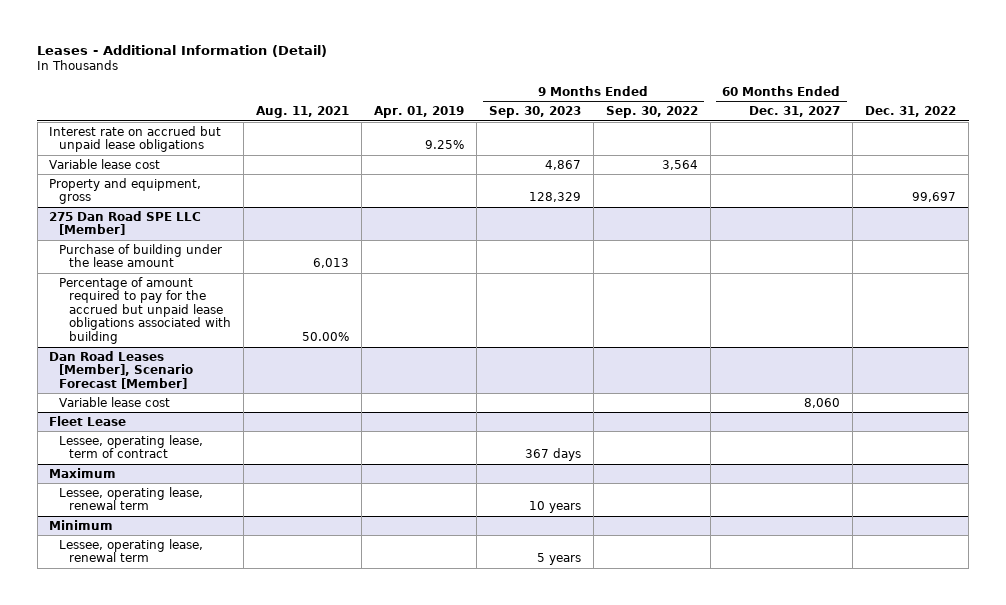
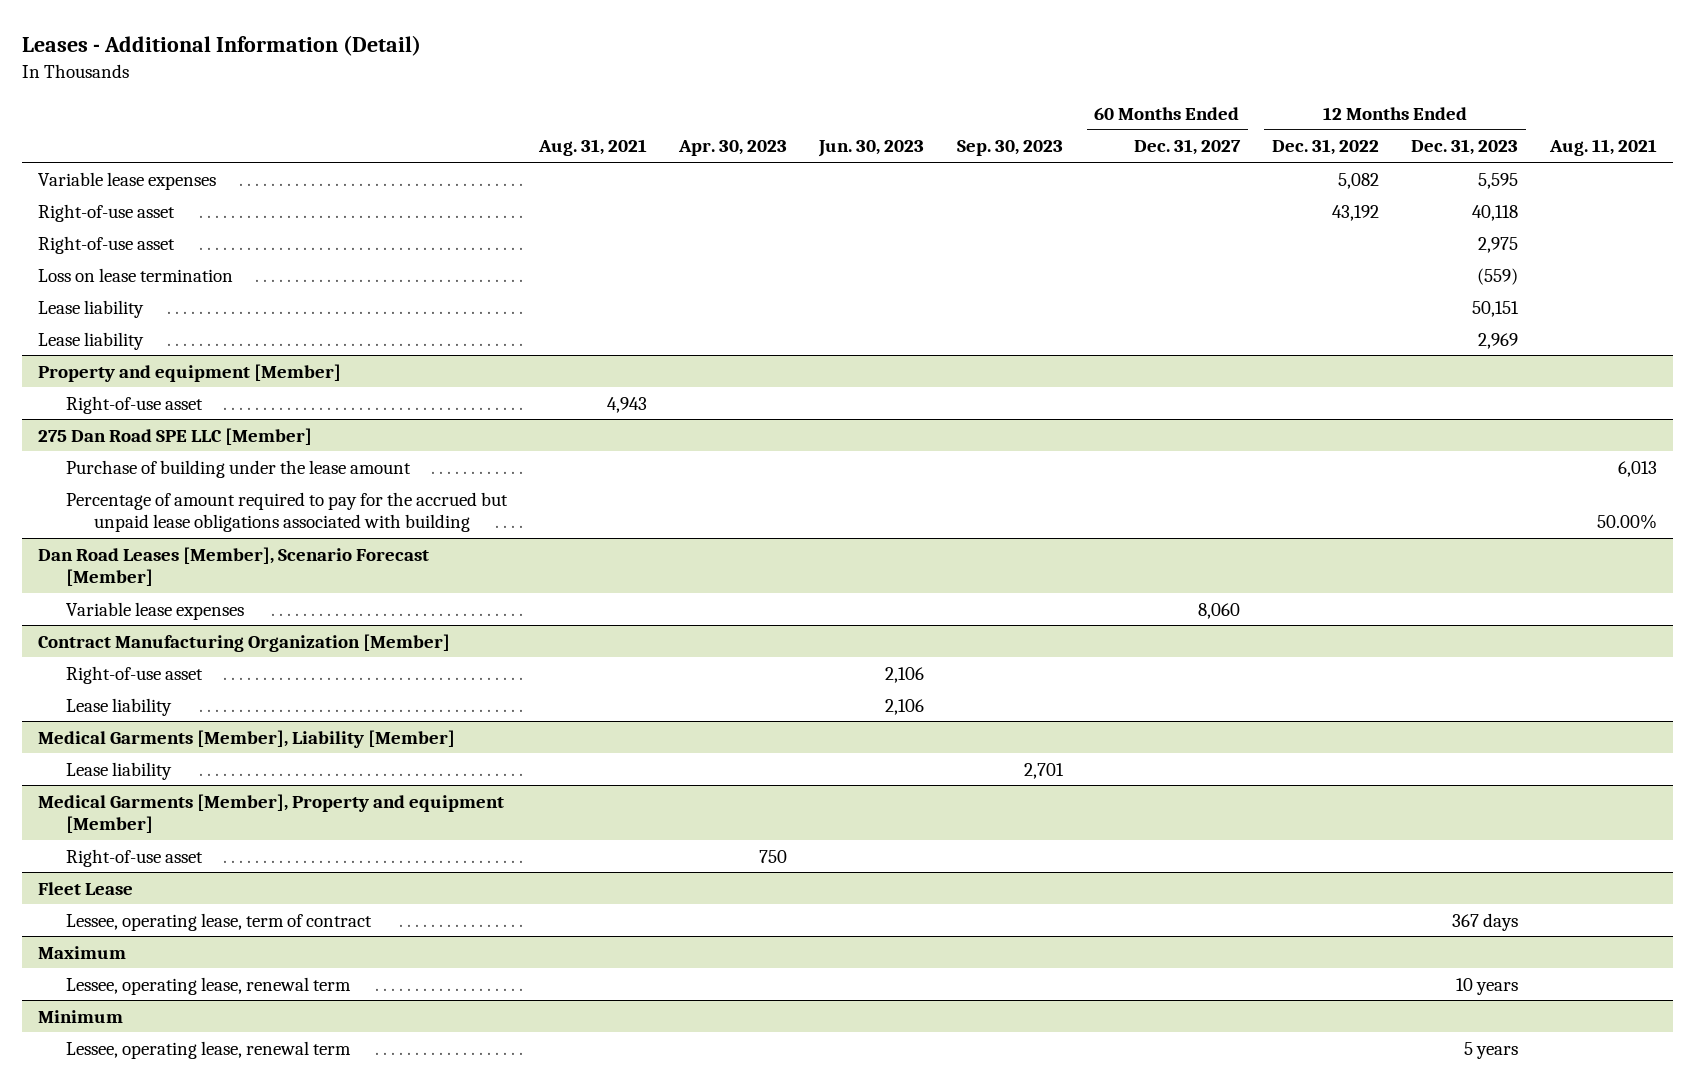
- | Aug. 11, 2021 | Apr. 01, 2019 | 9 Months Ended Sep. 30, 2023 | 9 Months Ended Sep. 30, 2022 | 60 Months Ended Dec. 31, 2027 | Dec. 31, 2022
+ | Aug. 31, 2021 | Apr. 30, 2023 | Jun. 30, 2023 | Sep. 30, 2023 | 60 Months Ended Dec. 31, 2027 | 12 Months Ended Dec. 31, 2022 | 12 Months Ended Dec. 31, 2023 | Aug. 11, 2021
- Interest rate on accrued but unpaid lease obligations | | 9.25% | | | |
- Variable lease cost | | | 4,867 | 3,564 | |
- Property and equipment, gross | | | 128,329 | | | 99,697
+ Variable lease expenses | | | | | | 5,082 | 5,595 |
+ Right-of-use asset | | | | | | 43,192 | 40,118 |
+ Right-of-use asset | | | | | | | 2,975 |
+ Loss on lease termination | | | | | | | (559) |
+ Lease liability | | | | | | | 50,151 |
+ Lease liability | | | | | | | 2,969 |
+ Property and equipment [Member]
+ Right-of-use asset | 4,943 | | | | | | |
@ Dan Road Leases [Member], Scenario Forecast [Member]
- Variable lease cost | | | | | 8,060 |
+ Variable lease expenses | | | | | 8,060 | | |
+ Contract Manufacturing Organization [Member]
+ Right-of-use asset | | | 2,106 | | | | |
+ Lease liability | | | 2,106 | | | | |
+ Medical Garments [Member], Liability [Member]
+ Lease liability | | | | 2,701 | | | |
+ Medical Garments [Member], Property and equipment [Member]
+ Right-of-use asset | | 750 | | | | | |

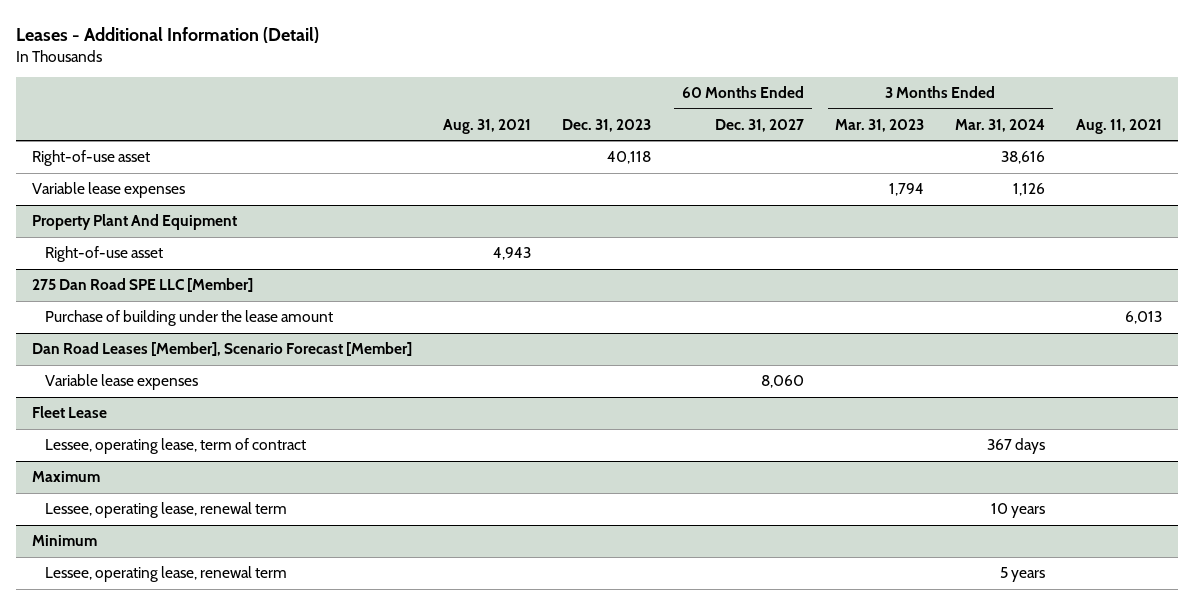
- | Aug. 31, 2021 | Apr. 30, 2023 | Jun. 30, 2023 | Sep. 30, 2023 | 60 Months Ended Dec. 31, 2027 | 12 Months Ended Dec. 31, 2022 | 12 Months Ended Dec. 31, 2023 | Aug. 11, 2021
+ | Aug. 31, 2021 | Dec. 31, 2023 | 60 Months Ended Dec. 31, 2027 | 3 Months Ended Mar. 31, 2023 | 3 Months Ended Mar. 31, 2024 | Aug. 11, 2021
- Right-of-use asset | | | | | | | 2,975 |
- Loss on lease termination | | | | | | | (559) |
- Lease liability | | | | | | | 50,151 |
- Lease liability | | | | | | | 2,969 |
- Property and equipment [Member]
moved down: Variable lease expenses | | | | 1,794 | 1,126 |
+ Property Plant And Equipment
@ 275 Dan Road SPE LLC [Member]
- Percentage of amount required to pay for the accrued but unpaid lease obligations associated with building | | | | | | | | 50.00%
- Contract Manufacturing Organization [Member]
- Right-of-use asset | | | 2,106 | | | | |
- Lease liability | | | 2,106 | | | | |
- Medical Garments [Member], Liability [Member]
- Lease liability | | | | 2,701 | | | |
- Medical Garments [Member], Property and equipment [Member]
- Right-of-use asset | | 750 | | | | | |

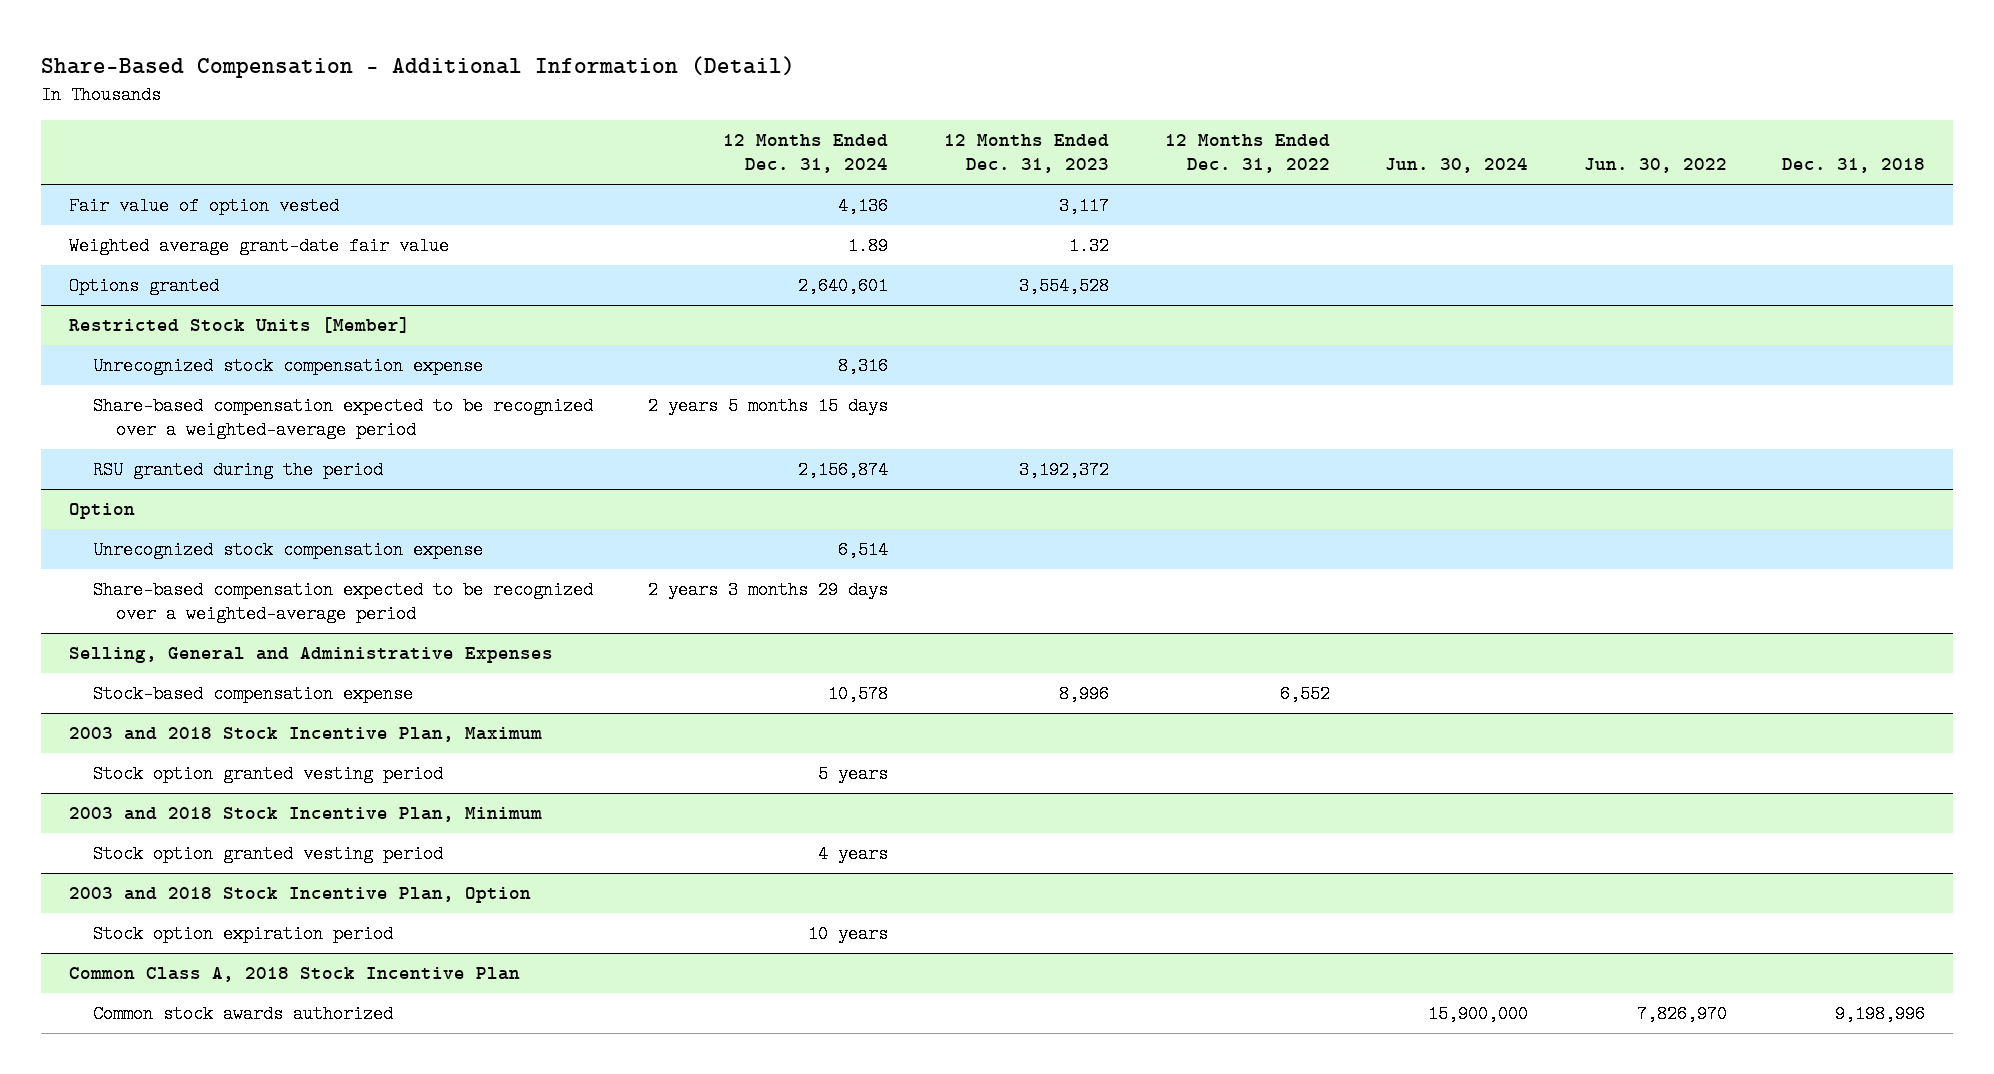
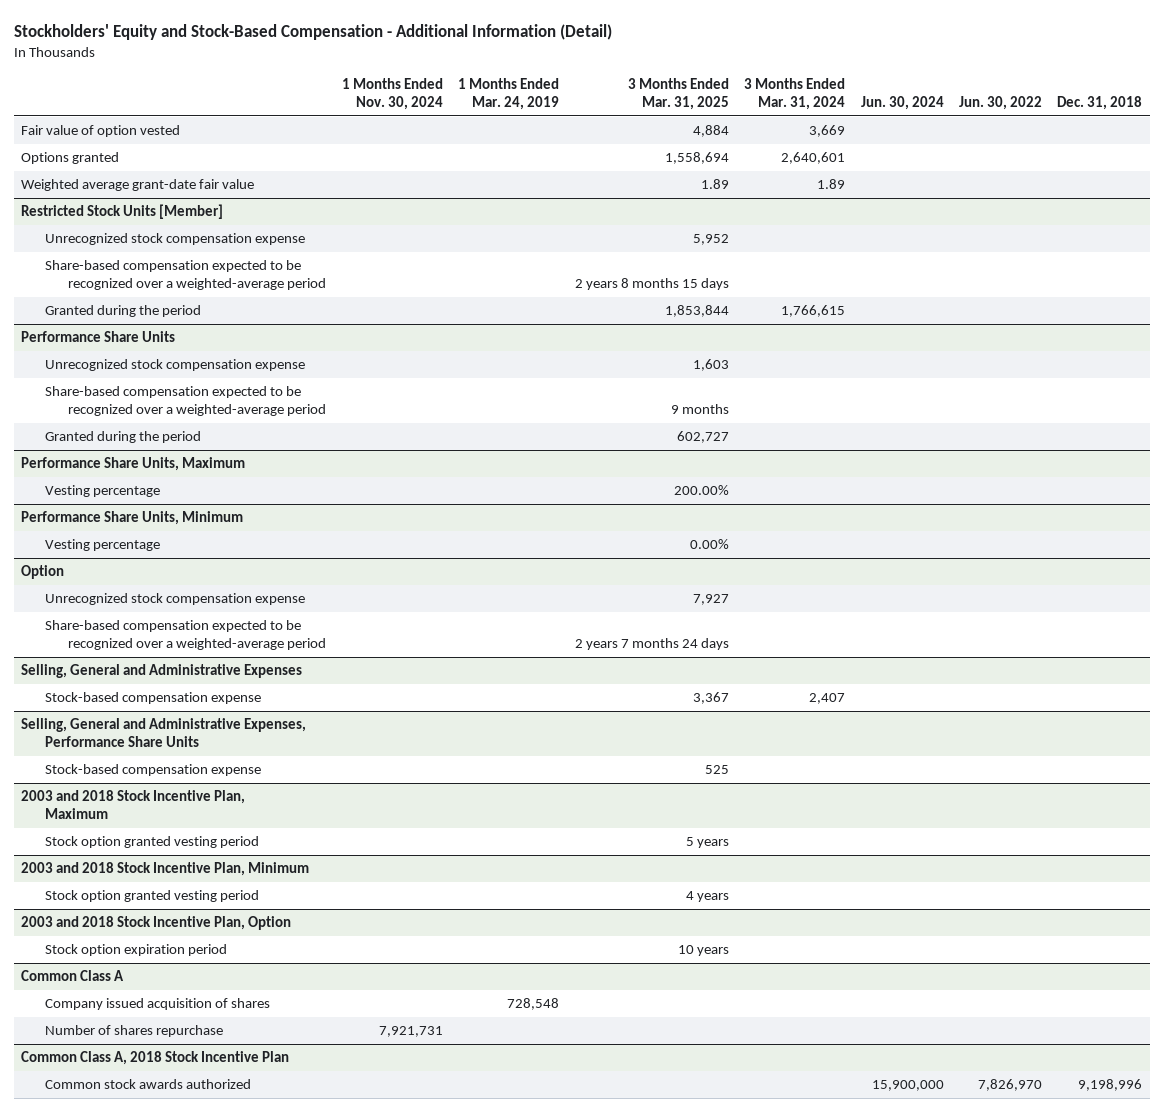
- Share-Based Compensation - Additional Information (Detail)
+ Stockholders' Equity and Stock-Based Compensation - Additional Information (Detail)
- | 12 Months Ended Dec. 31, 2024 | 12 Months Ended Dec. 31, 2023 | 12 Months Ended Dec. 31, 2022 | Jun. 30, 2024 | Jun. 30, 2022 | Dec. 31, 2018
+ | 1 Months Ended Nov. 30, 2024 | 1 Months Ended Mar. 24, 2019 | 3 Months Ended Mar. 31, 2025 | 3 Months Ended Mar. 31, 2024 | Jun. 30, 2024 | Jun. 30, 2022 | Dec. 31, 2018
moved down: Weighted average grant-date fair value | | | 1.89 | 1.89 | | |
@ Restricted Stock Units [Member]
- RSU granted during the period | 2,156,874 | 3,192,372 | | | |
+ Granted during the period | | | 1,853,844 | 1,766,615 | | |
+ Performance Share Units
+ Unrecognized stock compensation expense | | | 1,603 | | | |
+ Share-based compensation expected to be recognized over a weighted-average period | | | 9 months | | | |
+ Granted during the period | | | 602,727 | | | |
+ Performance Share Units, Maximum
+ Vesting percentage | | | 200.00% | | | |
+ Performance Share Units, Minimum
+ Vesting percentage | | | 0.00% | | | |
+ Selling, General and Administrative Expenses, Performance Share Units
+ Stock-based compensation expense | | | 525 | | | |
+ Common Class A
+ Company issued acquisition of shares | | 728,548 | | | | |
+ Number of shares repurchase | 7,921,731 | | | | | |

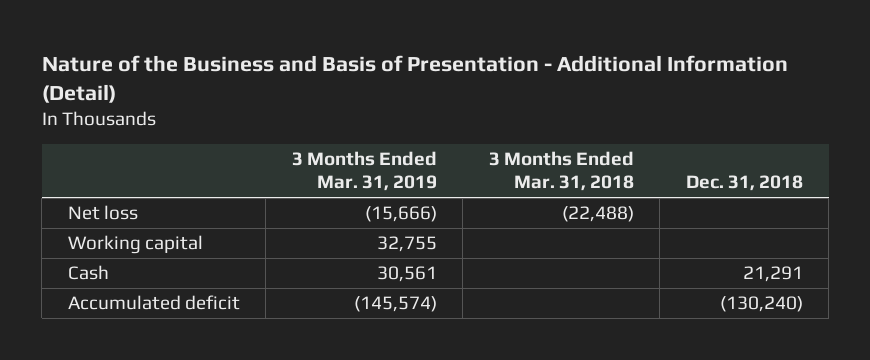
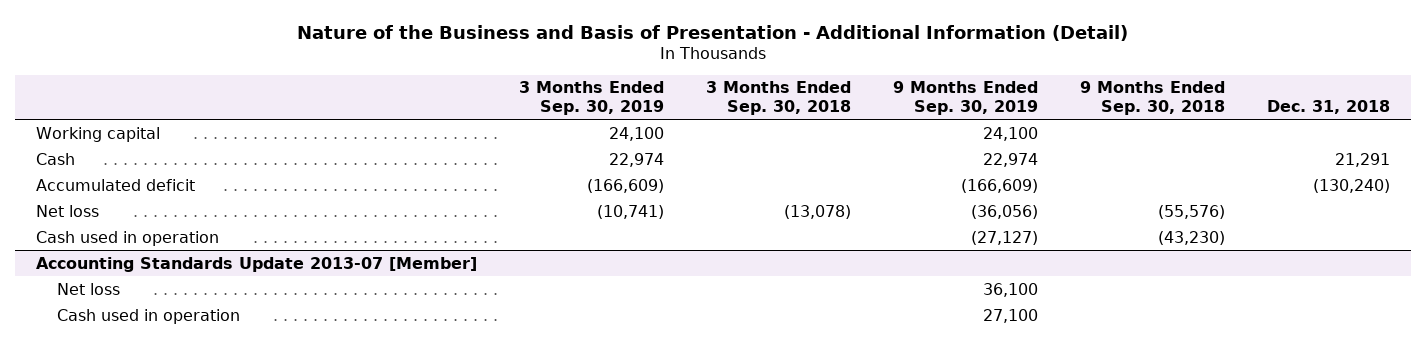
- | 3 Months Ended Mar. 31, 2019 | 3 Months Ended Mar. 31, 2018 | Dec. 31, 2018
+ | 3 Months Ended Sep. 30, 2019 | 3 Months Ended Sep. 30, 2018 | 9 Months Ended Sep. 30, 2019 | 9 Months Ended Sep. 30, 2018 | Dec. 31, 2018
moved down: Net loss | (10,741) | (13,078) | (36,056) | (55,576) |
+ Cash used in operation | | | (27,127) | (43,230) |
+ Accounting Standards Update 2013-07 [Member]
+ Net loss | | | 36,100 | |
+ Cash used in operation | | | 27,100 | |

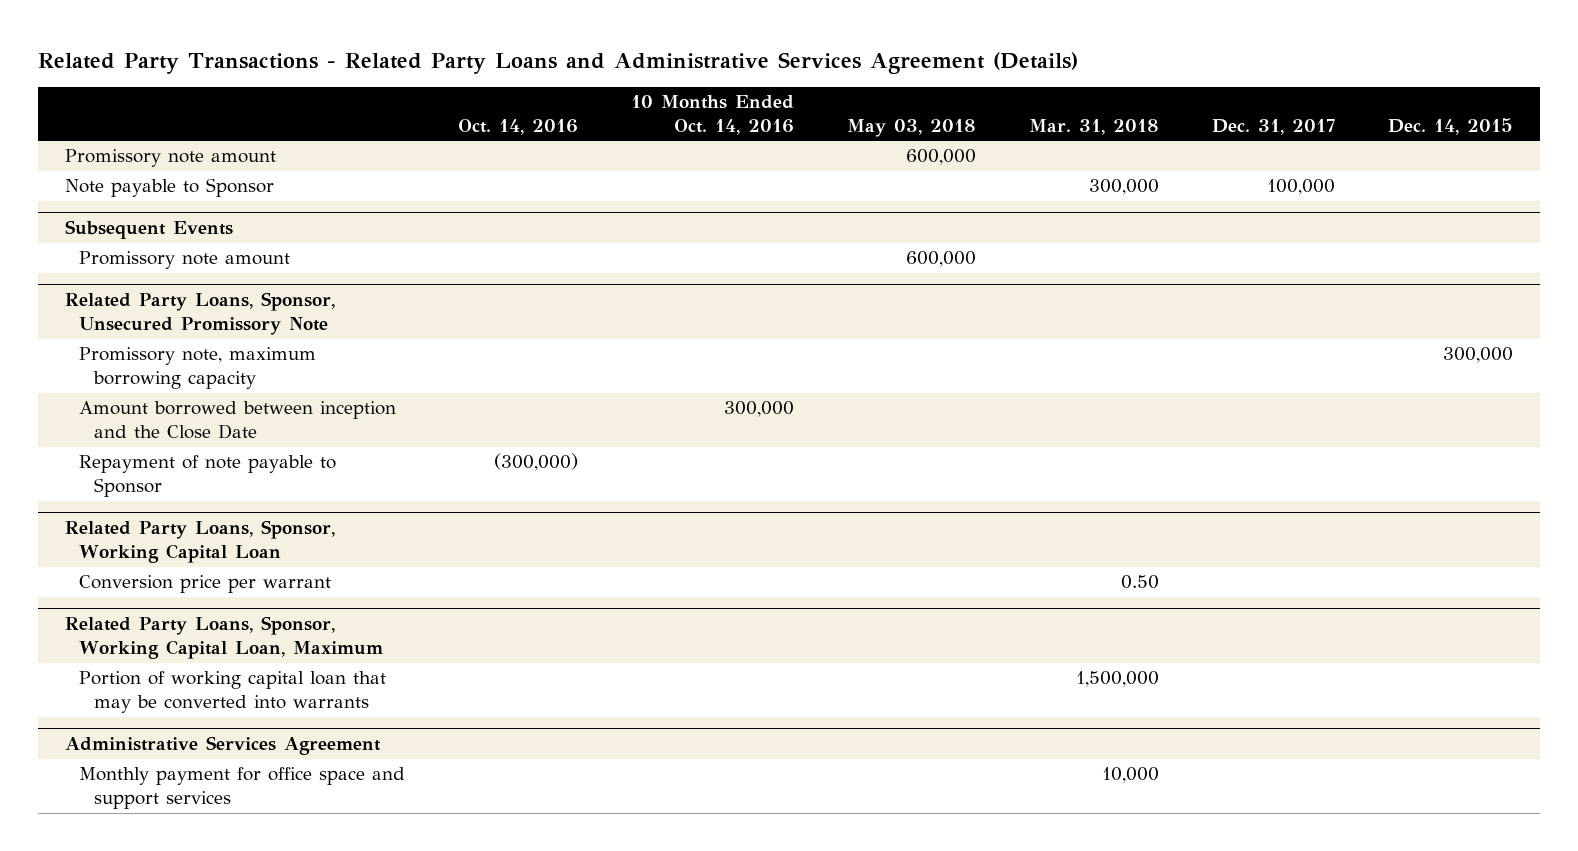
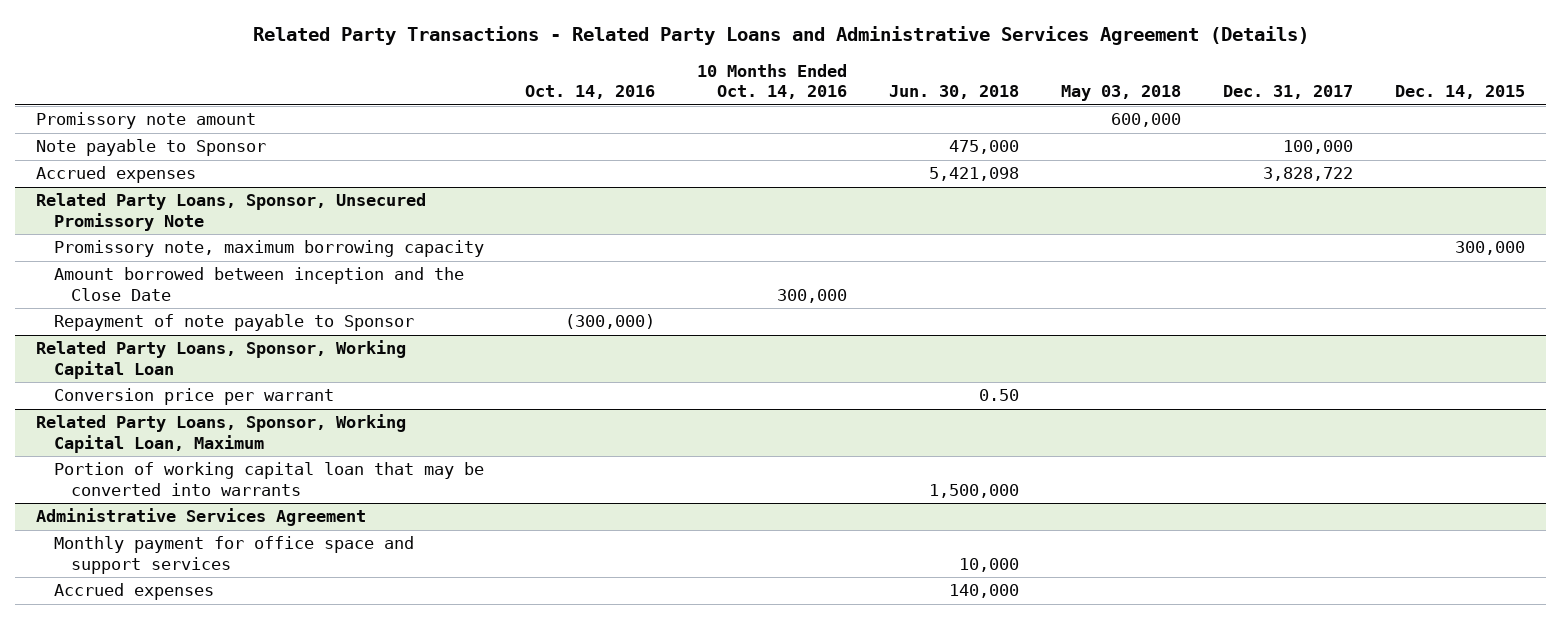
- | Oct. 14, 2016 | 10 Months Ended Oct. 14, 2016 | May 03, 2018 | Mar. 31, 2018 | Dec. 31, 2017 | Dec. 14, 2015
+ | Oct. 14, 2016 | 10 Months Ended Oct. 14, 2016 | Jun. 30, 2018 | May 03, 2018 | Dec. 31, 2017 | Dec. 14, 2015
- Subsequent Events
- Promissory note amount | | | 600,000 | | |
+ Accrued expenses | | | 5,421,098 | | 3,828,722 |
@ Administrative Services Agreement
+ Accrued expenses | | | 140,000 | | |

